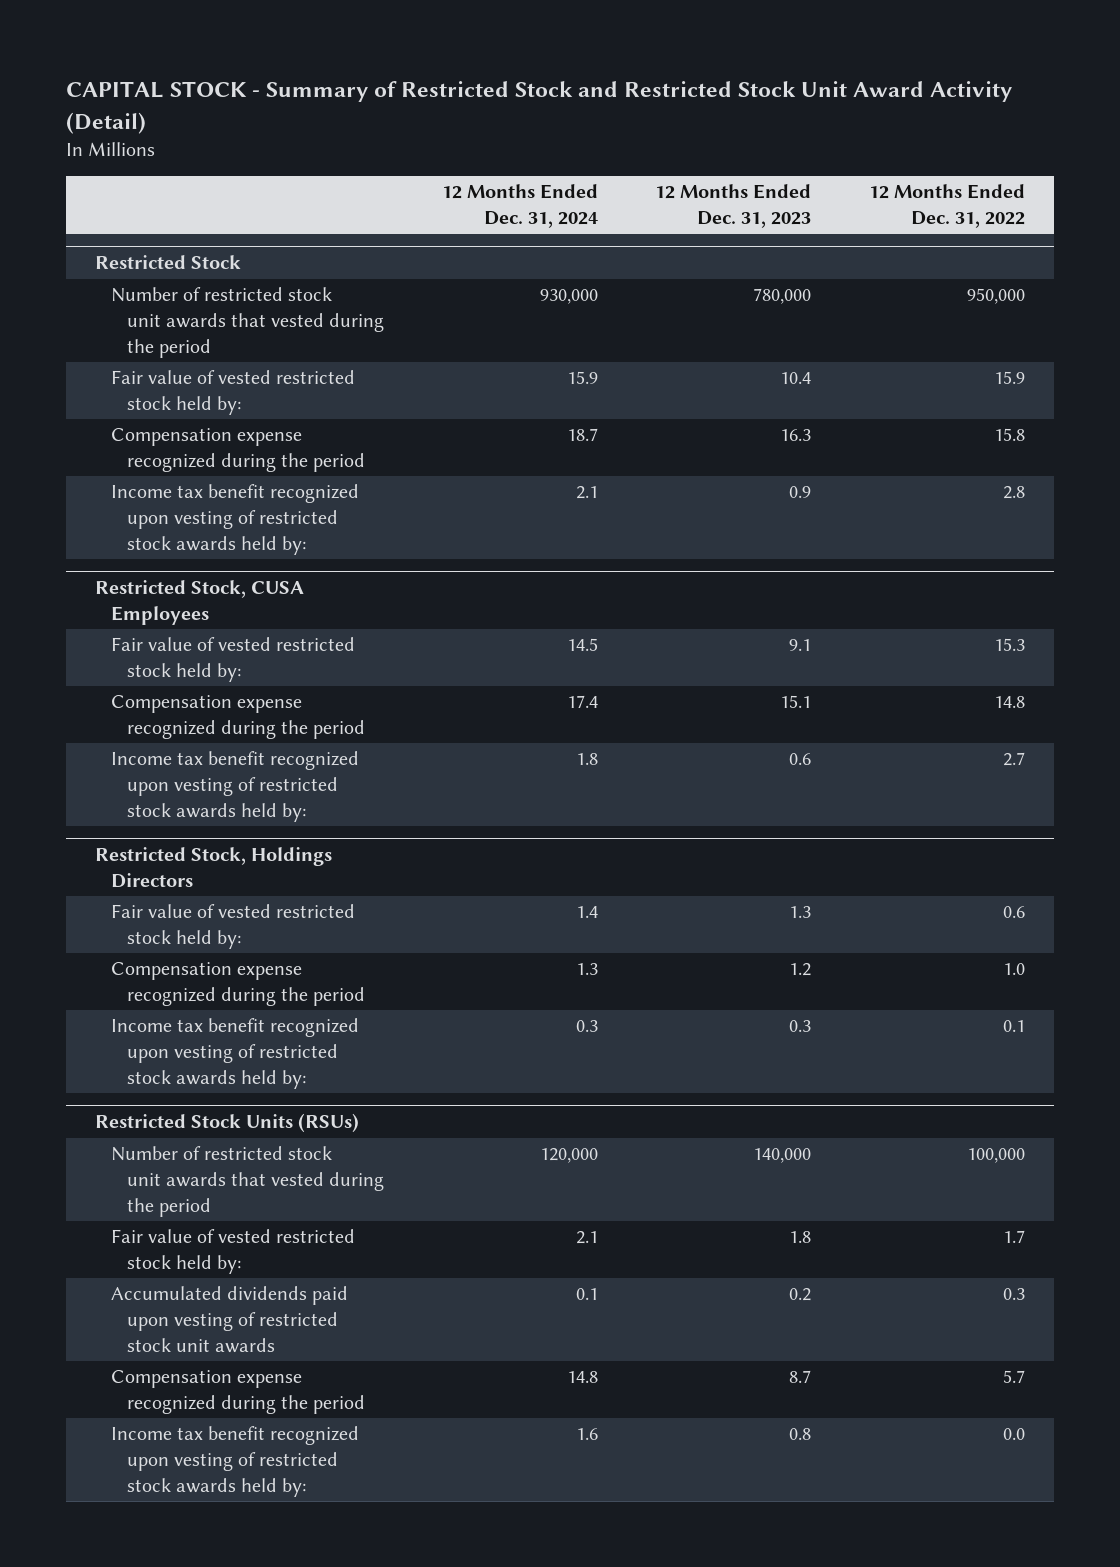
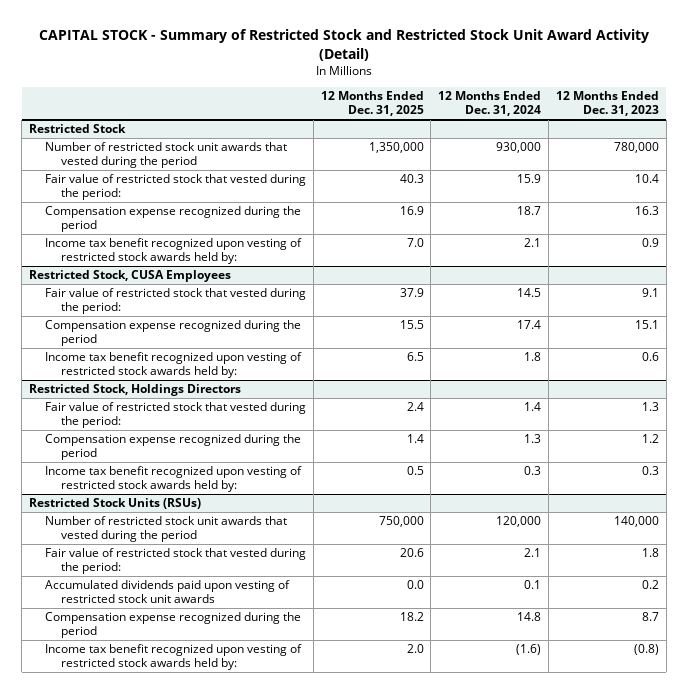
- | 12 Months Ended Dec. 31, 2024 | 12 Months Ended Dec. 31, 2023 | 12 Months Ended Dec. 31, 2022
+ | 12 Months Ended Dec. 31, 2025 | 12 Months Ended Dec. 31, 2024 | 12 Months Ended Dec. 31, 2023
@ Restricted Stock
- Fair value of vested restricted stock held by: | 15.9 | 10.4 | 15.9
+ Fair value of restricted stock that vested during the period: | 40.3 | 15.9 | 10.4
@ Restricted Stock, CUSA Employees
- Fair value of vested restricted stock held by: | 14.5 | 9.1 | 15.3
+ Fair value of restricted stock that vested during the period: | 37.9 | 14.5 | 9.1
@ Restricted Stock, Holdings Directors
- Fair value of vested restricted stock held by: | 1.4 | 1.3 | 0.6
+ Fair value of restricted stock that vested during the period: | 2.4 | 1.4 | 1.3
@ Restricted Stock Units (RSUs)
- Fair value of vested restricted stock held by: | 2.1 | 1.8 | 1.7
+ Fair value of restricted stock that vested during the period: | 20.6 | 2.1 | 1.8
- Income tax benefit recognized upon vesting of restricted stock awards held by: | 1.6 | 0.8 | 0.0
+ Income tax benefit recognized upon vesting of restricted stock awards held by: | 2.0 | (1.6) | (0.8)

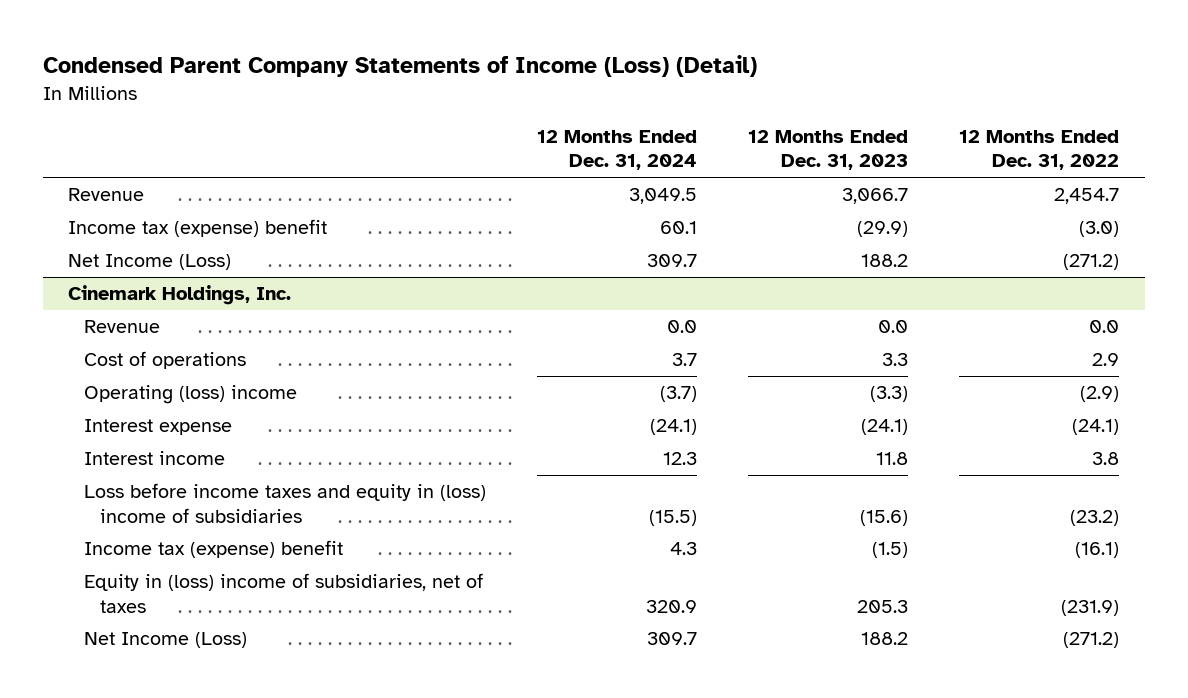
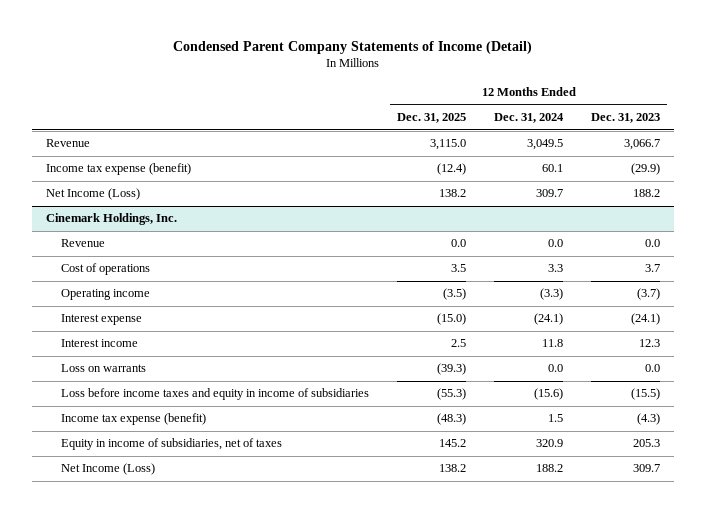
- Condensed Parent Company Statements of Income (Loss) (Detail)
+ Condensed Parent Company Statements of Income (Detail)
- | 12 Months Ended Dec. 31, 2024 | 12 Months Ended Dec. 31, 2023 | 12 Months Ended Dec. 31, 2022
+ | 12 Months Ended Dec. 31, 2025 | 12 Months Ended Dec. 31, 2024 | 12 Months Ended Dec. 31, 2023
- Income tax (expense) benefit | 60.1 | (29.9) | (3.0)
+ Income tax expense (benefit) | (12.4) | 60.1 | (29.9)
@ Cinemark Holdings, Inc.
- Cost of operations | 3.7 | 3.3 | 2.9
- Operating (loss) income | (3.7) | (3.3) | (2.9)
+ Cost of operations | 3.5 | 3.3 | 3.7
+ Operating income | (3.5) | (3.3) | (3.7)
- Interest income | 12.3 | 11.8 | 3.8
- Loss before income taxes and equity in (loss) income of subsidiaries | (15.5) | (15.6) | (23.2)
- Income tax (expense) benefit | 4.3 | (1.5) | (16.1)
- Equity in (loss) income of subsidiaries, net of taxes | 320.9 | 205.3 | (231.9)
- Net Income (Loss) | 309.7 | 188.2 | (271.2)
+ Interest income | 2.5 | 11.8 | 12.3
+ Loss on warrants | (39.3) | 0.0 | 0.0
+ Loss before income taxes and equity in income of subsidiaries | (55.3) | (15.6) | (15.5)
+ Income tax expense (benefit) | (48.3) | 1.5 | (4.3)
+ Equity in income of subsidiaries, net of taxes | 145.2 | 320.9 | 205.3
+ Net Income (Loss) | 138.2 | 188.2 | 309.7

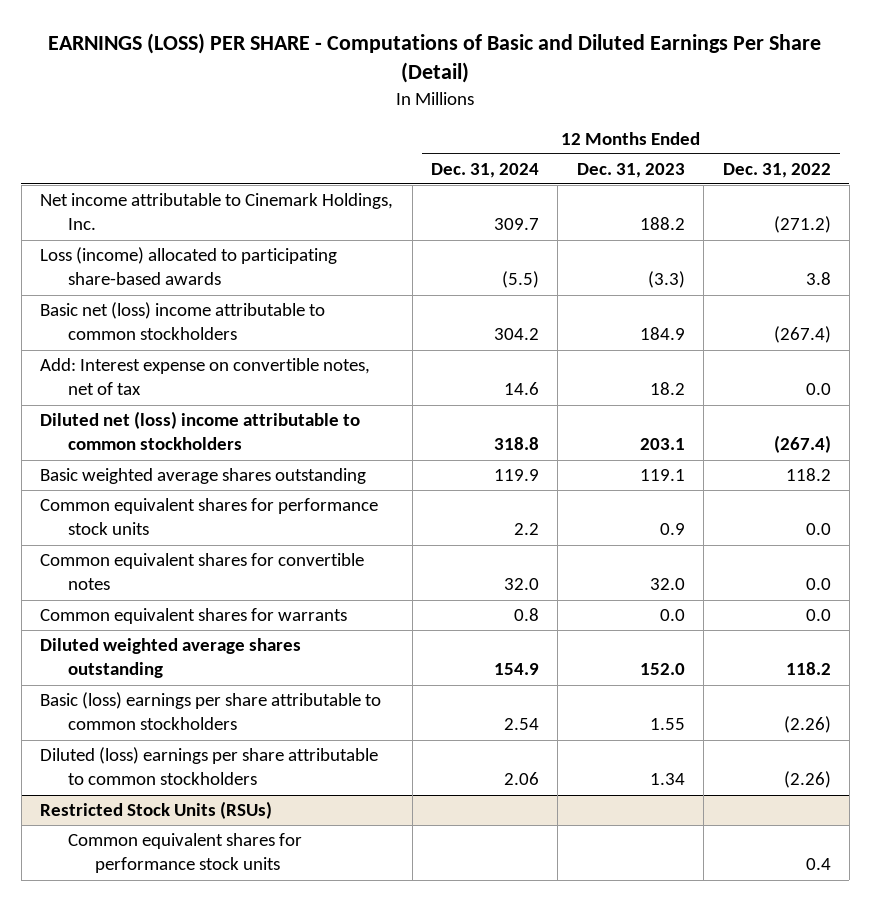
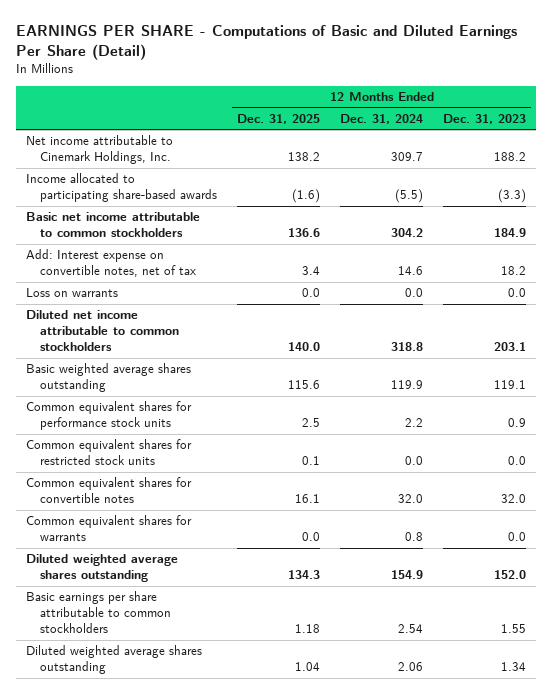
- EARNINGS (LOSS) PER SHARE - Computations of Basic and Diluted Earnings Per Share (Detail)
+ EARNINGS PER SHARE - Computations of Basic and Diluted Earnings Per Share (Detail)
- | 12 Months Ended Dec. 31, 2024 | 12 Months Ended Dec. 31, 2023 | 12 Months Ended Dec. 31, 2022
+ | 12 Months Ended Dec. 31, 2025 | 12 Months Ended Dec. 31, 2024 | 12 Months Ended Dec. 31, 2023
- Loss (income) allocated to participating share-based awards | (5.5) | (3.3) | 3.8
- Basic net (loss) income attributable to common stockholders | 304.2 | 184.9 | (267.4)
+ Income allocated to participating share-based awards | (1.6) | (5.5) | (3.3)
+ Basic net income attributable to common stockholders | 136.6 | 304.2 | 184.9
- Diluted net (loss) income attributable to common stockholders | 318.8 | 203.1 | (267.4)
+ Loss on warrants | 0.0 | 0.0 | 0.0
+ Diluted net income attributable to common stockholders | 140.0 | 318.8 | 203.1
+ Common equivalent shares for restricted stock units | 0.1 | 0.0 | 0.0
- Basic (loss) earnings per share attributable to common stockholders | 2.54 | 1.55 | (2.26)
- Diluted (loss) earnings per share attributable to common stockholders | 2.06 | 1.34 | (2.26)
- Restricted Stock Units (RSUs)
- Common equivalent shares for performance stock units | | | 0.4
+ Basic earnings per share attributable to common stockholders | 1.18 | 2.54 | 1.55
+ Diluted weighted average shares outstanding | 1.04 | 2.06 | 1.34

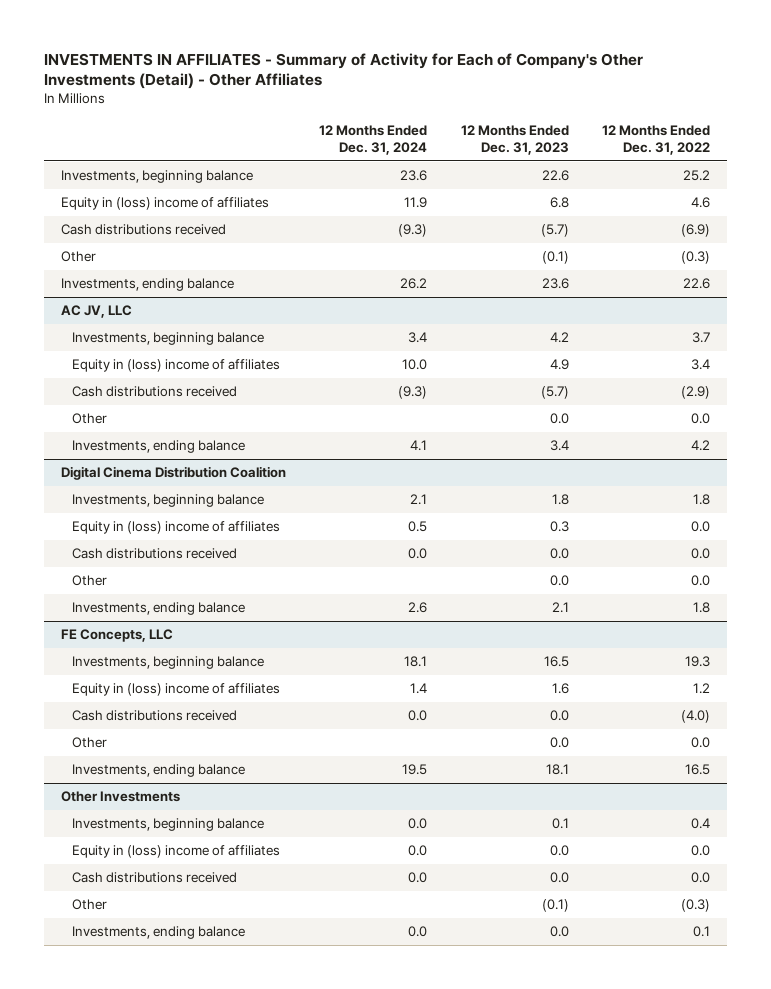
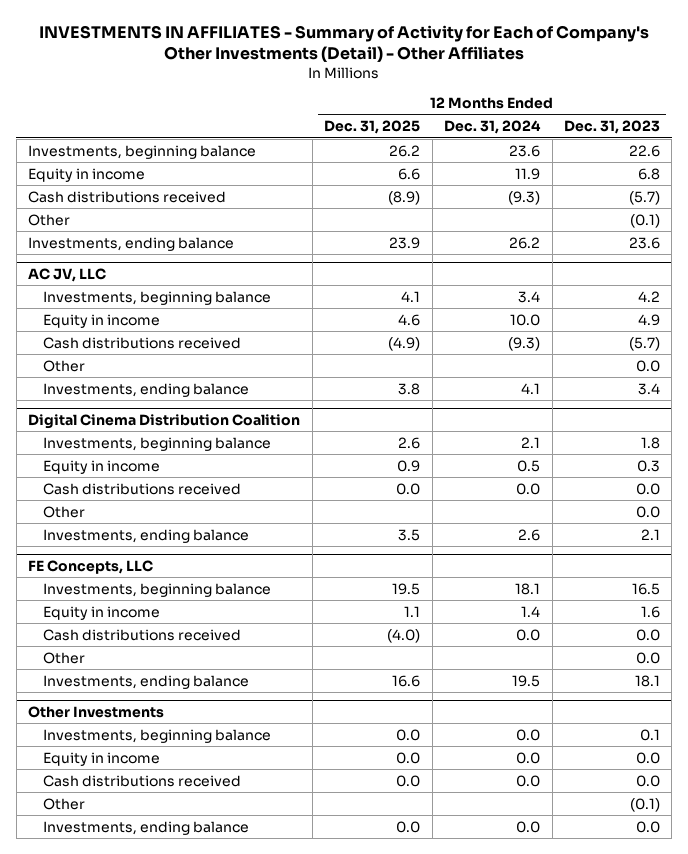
- | 12 Months Ended Dec. 31, 2024 | 12 Months Ended Dec. 31, 2023 | 12 Months Ended Dec. 31, 2022
+ | 12 Months Ended Dec. 31, 2025 | 12 Months Ended Dec. 31, 2024 | 12 Months Ended Dec. 31, 2023
- Equity in (loss) income of affiliates | 11.9 | 6.8 | 4.6
+ Equity in income | 6.6 | 11.9 | 6.8
@ AC JV, LLC
- Equity in (loss) income of affiliates | 10.0 | 4.9 | 3.4
+ Equity in income | 4.6 | 10.0 | 4.9
@ Digital Cinema Distribution Coalition
- Equity in (loss) income of affiliates | 0.5 | 0.3 | 0.0
+ Equity in income | 0.9 | 0.5 | 0.3
@ FE Concepts, LLC
- Equity in (loss) income of affiliates | 1.4 | 1.6 | 1.2
+ Equity in income | 1.1 | 1.4 | 1.6
@ Other Investments
- Equity in (loss) income of affiliates | 0.0 | 0.0 | 0.0
+ Equity in income | 0.0 | 0.0 | 0.0

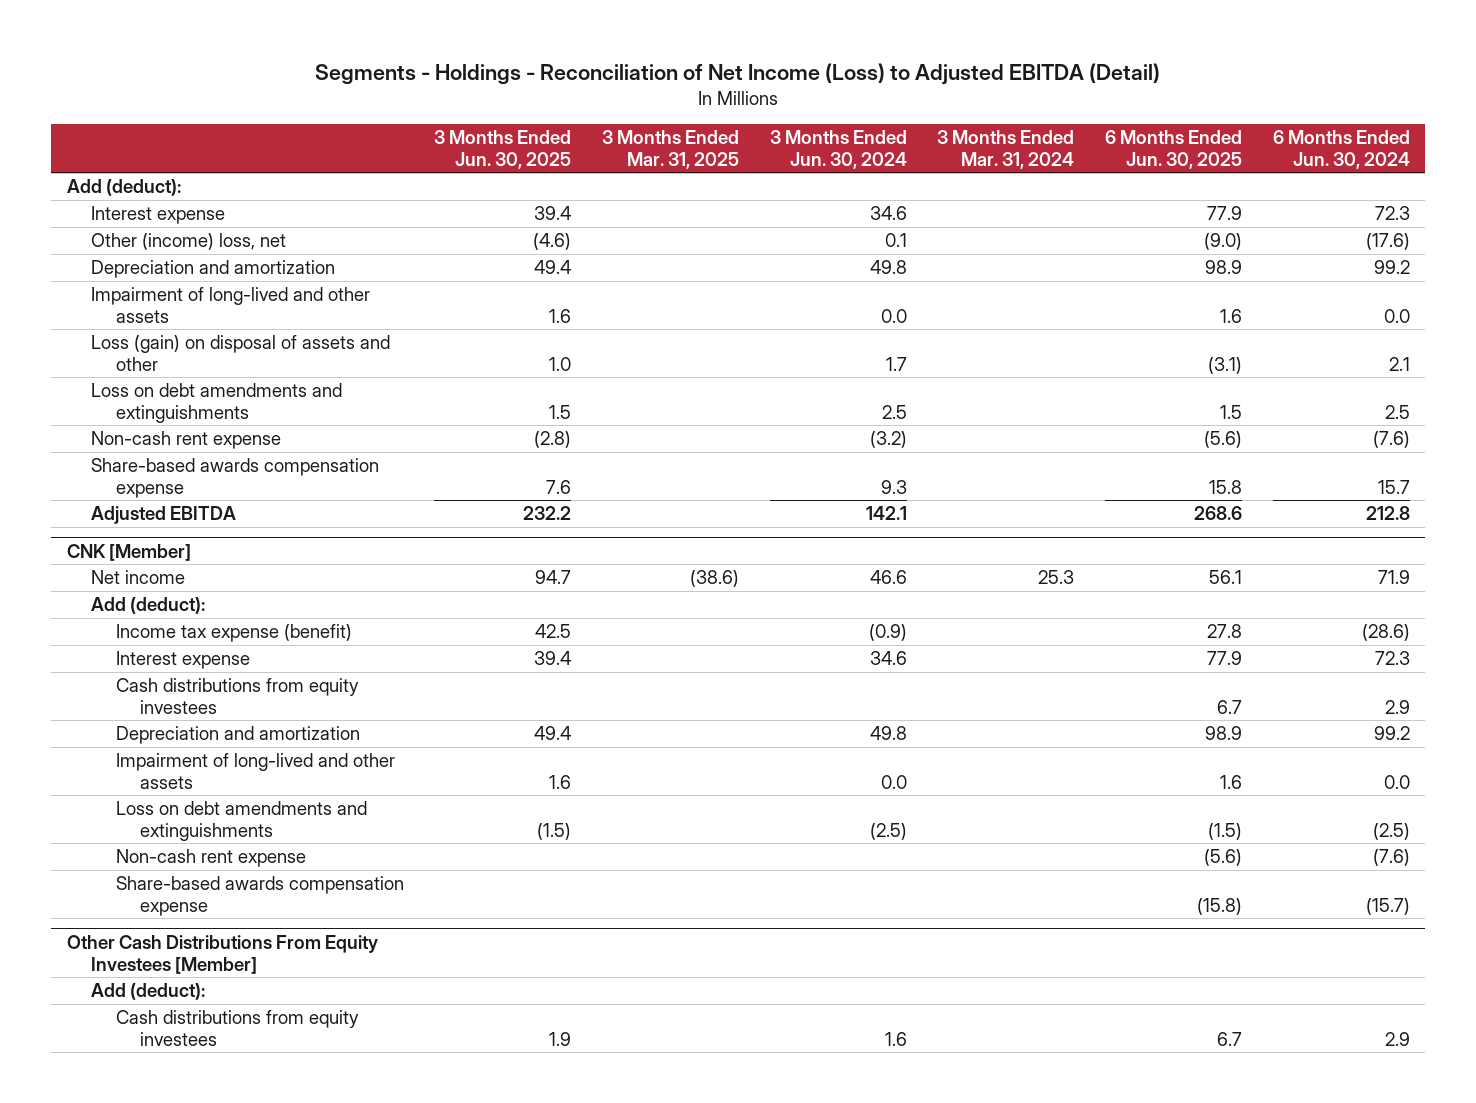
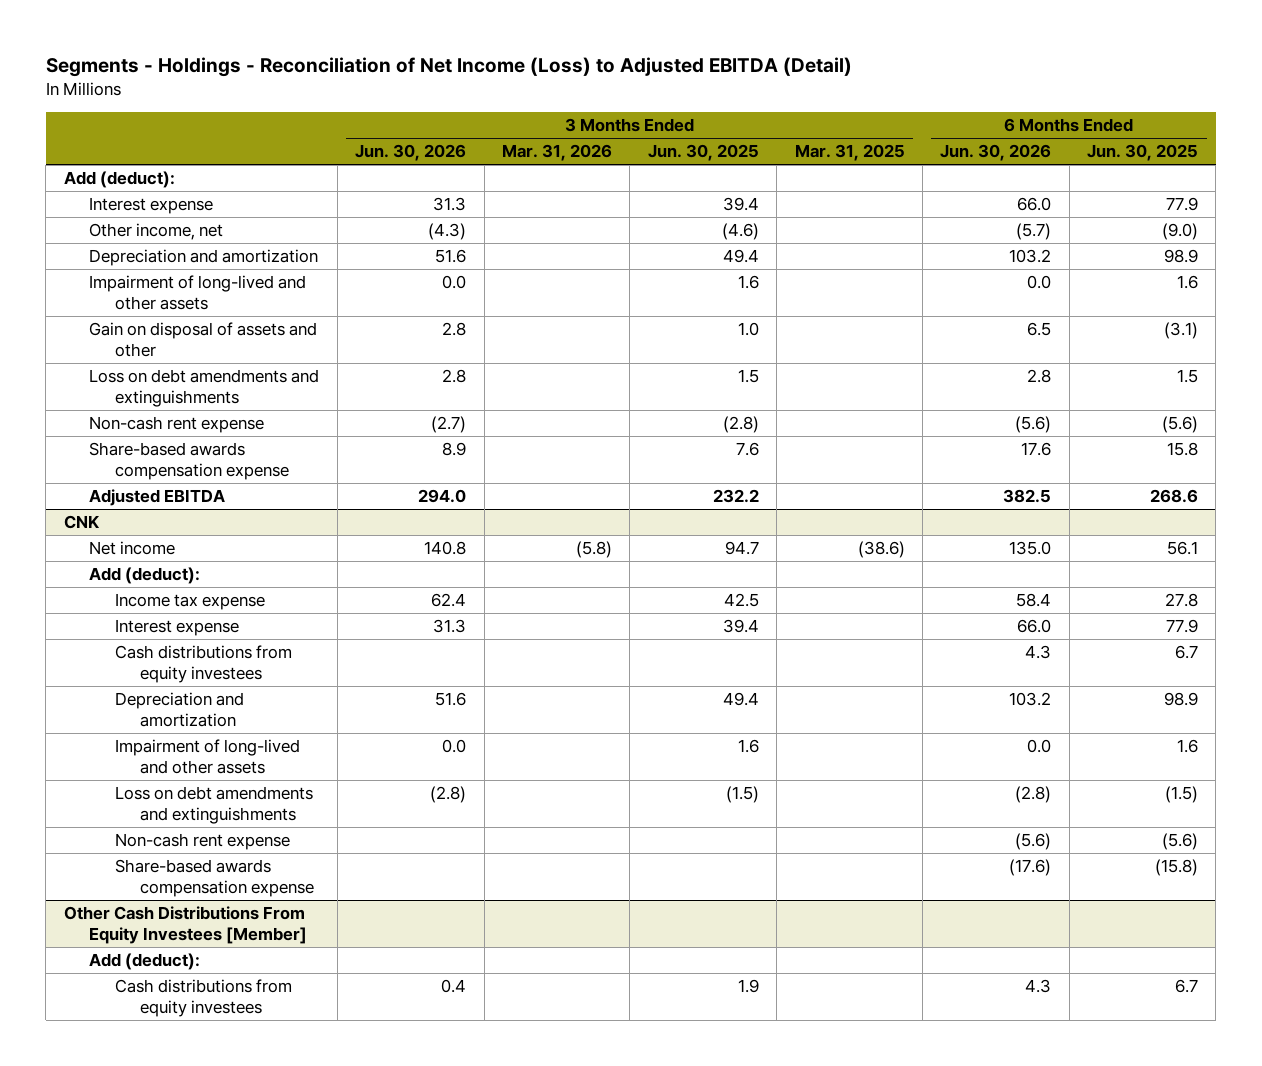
- | 3 Months Ended Jun. 30, 2025 | 3 Months Ended Mar. 31, 2025 | 3 Months Ended Jun. 30, 2024 | 3 Months Ended Mar. 31, 2024 | 6 Months Ended Jun. 30, 2025 | 6 Months Ended Jun. 30, 2024
+ | 3 Months Ended Jun. 30, 2026 | 3 Months Ended Mar. 31, 2026 | 3 Months Ended Jun. 30, 2025 | 3 Months Ended Mar. 31, 2025 | 6 Months Ended Jun. 30, 2026 | 6 Months Ended Jun. 30, 2025
- Other (income) loss, net | (4.6) | | 0.1 | | (9.0) | (17.6)
+ Other income, net | (4.3) | | (4.6) | | (5.7) | (9.0)
- Loss (gain) on disposal of assets and other | 1.0 | | 1.7 | | (3.1) | 2.1
+ Gain on disposal of assets and other | 2.8 | | 1.0 | | 6.5 | (3.1)
- CNK [Member]
+ CNK
- Income tax expense (benefit) | 42.5 | | (0.9) | | 27.8 | (28.6)
+ Income tax expense | 62.4 | | 42.5 | | 58.4 | 27.8

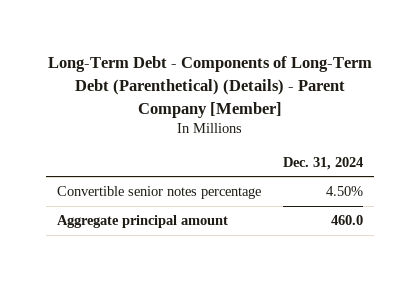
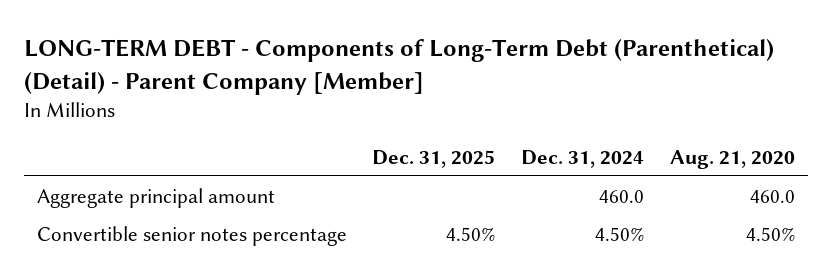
- Long-Term Debt - Components of Long-Term Debt (Parenthetical) (Details) - Parent Company [Member]
+ LONG-TERM DEBT - Components of Long-Term Debt (Parenthetical) (Detail) - Parent Company [Member]
- | Dec. 31, 2024
+ | Dec. 31, 2025 | Dec. 31, 2024 | Aug. 21, 2020
moved down: Convertible senior notes percentage | 4.50% | 4.50% | 4.50%

